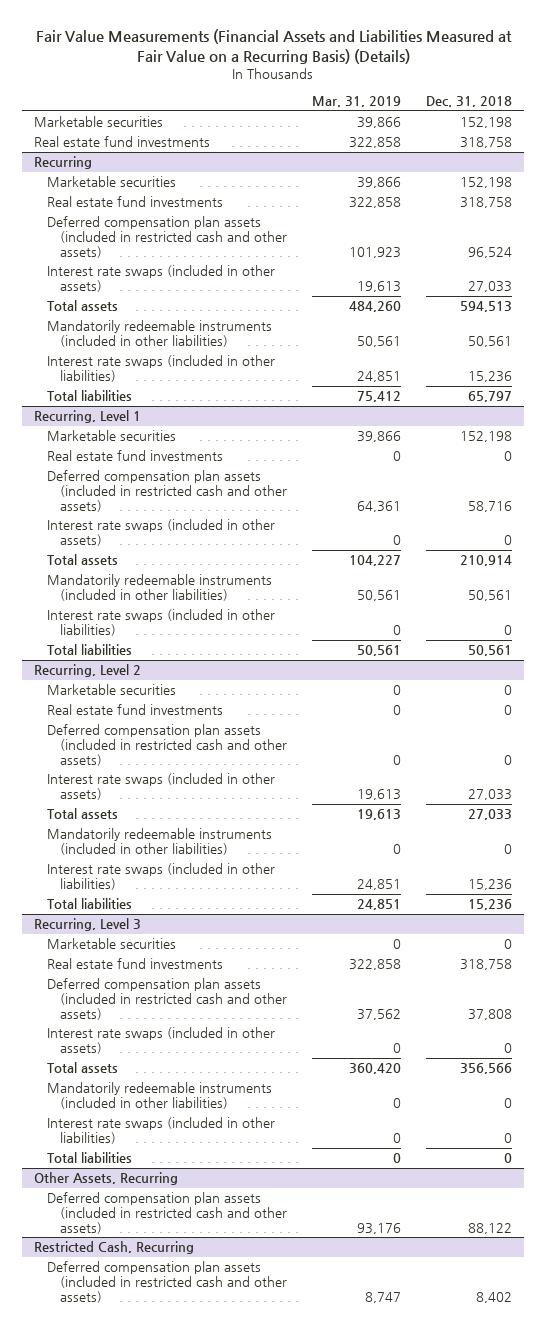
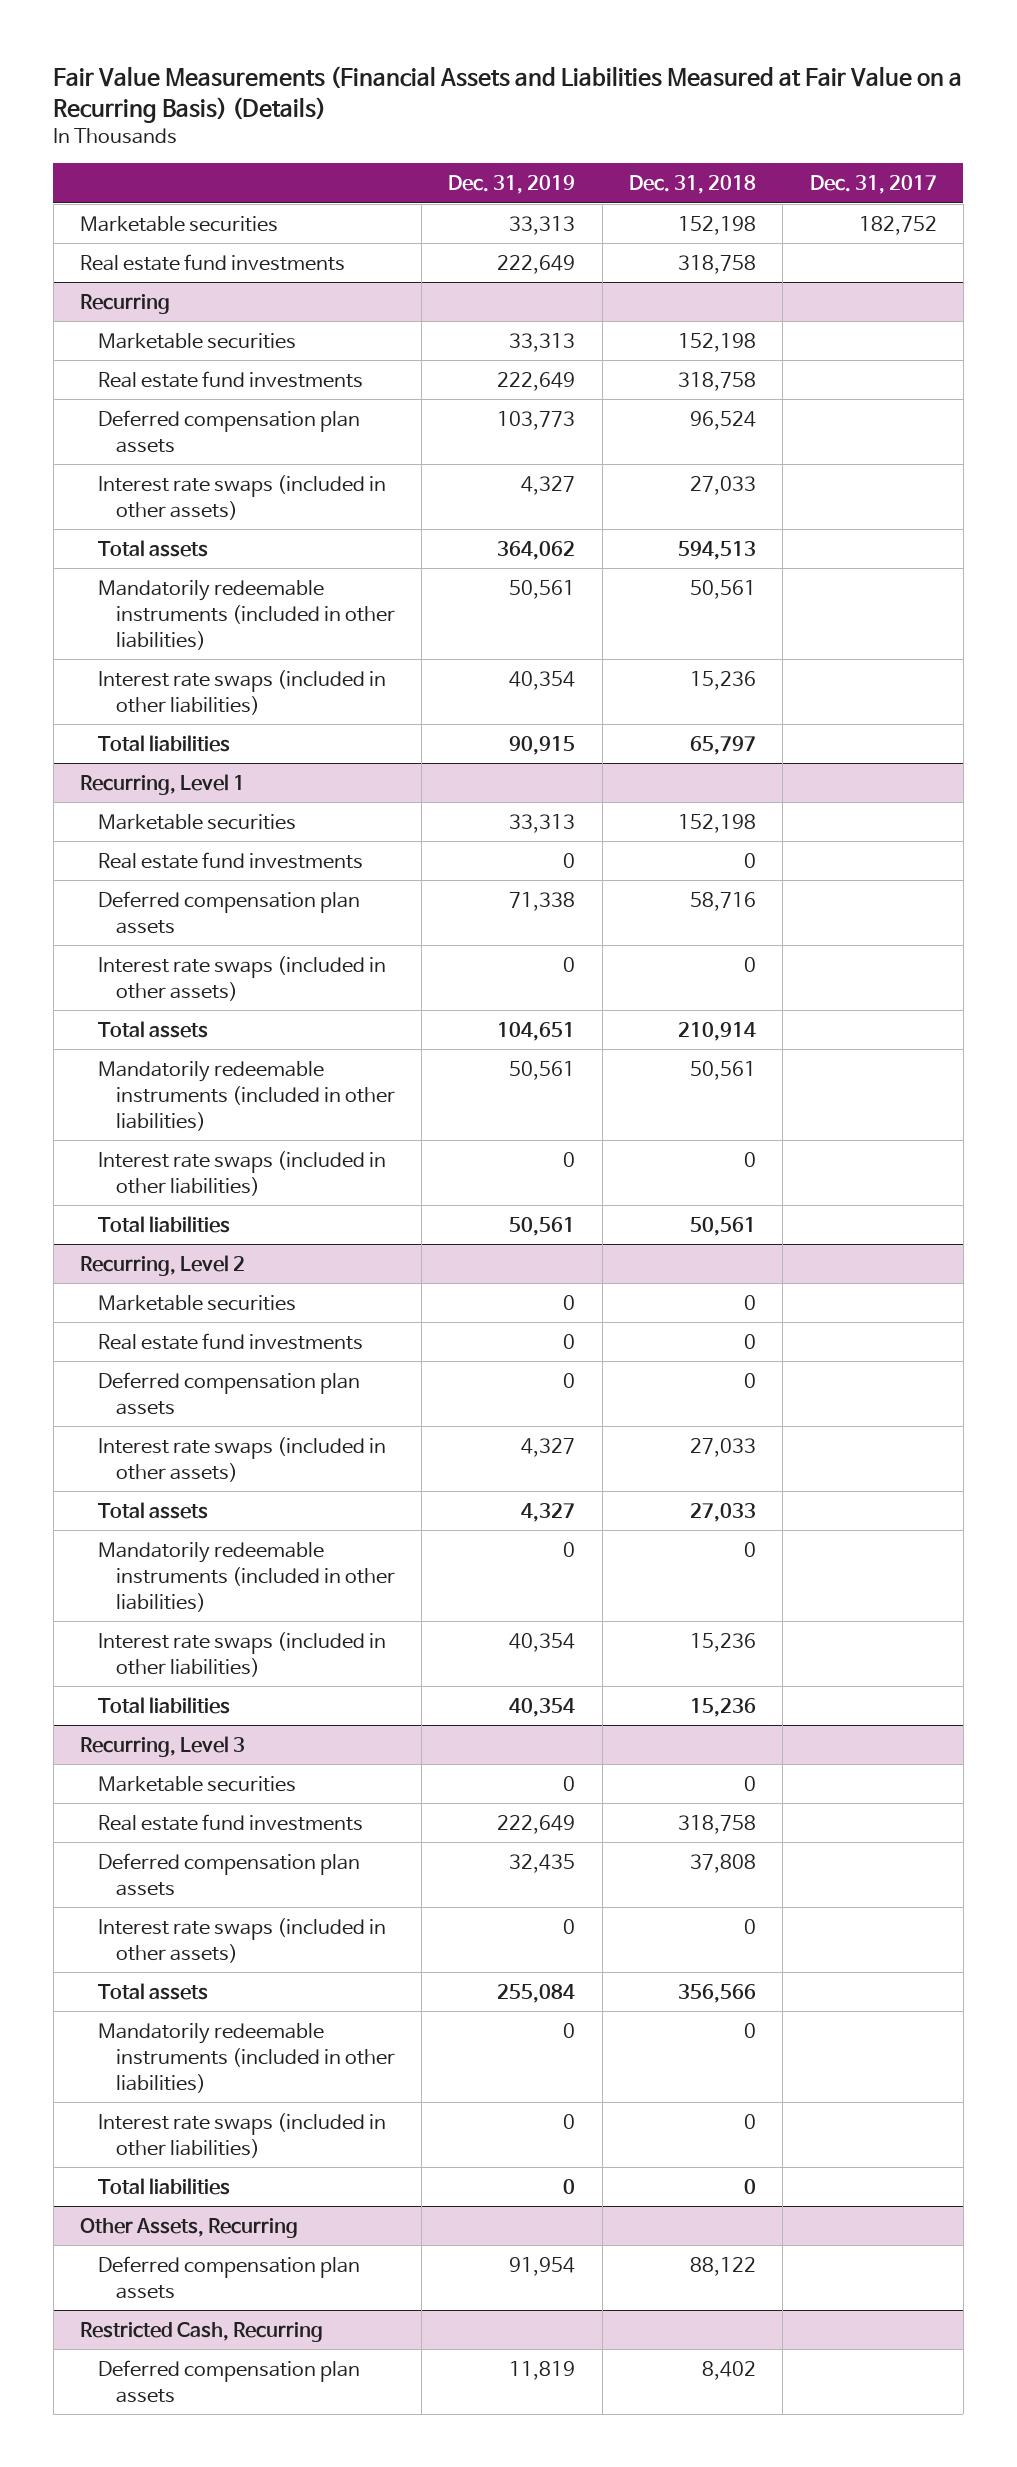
- | Mar. 31, 2019 | Dec. 31, 2018
+ | Dec. 31, 2019 | Dec. 31, 2018 | Dec. 31, 2017
@ Recurring
- Deferred compensation plan assets (included in restricted cash and other assets) | 101,923 | 96,524
+ Deferred compensation plan assets | 103,773 | 96,524 |
@ Recurring, Level 1
- Deferred compensation plan assets (included in restricted cash and other assets) | 64,361 | 58,716
+ Deferred compensation plan assets | 71,338 | 58,716 |
@ Recurring, Level 2
- Deferred compensation plan assets (included in restricted cash and other assets) | 0 | 0
+ Deferred compensation plan assets | 0 | 0 |
@ Recurring, Level 3
- Deferred compensation plan assets (included in restricted cash and other assets) | 37,562 | 37,808
+ Deferred compensation plan assets | 32,435 | 37,808 |
@ Other Assets, Recurring
- Deferred compensation plan assets (included in restricted cash and other assets) | 93,176 | 88,122
+ Deferred compensation plan assets | 91,954 | 88,122 |
@ Restricted Cash, Recurring
- Deferred compensation plan assets (included in restricted cash and other assets) | 8,747 | 8,402
+ Deferred compensation plan assets | 11,819 | 8,402 |

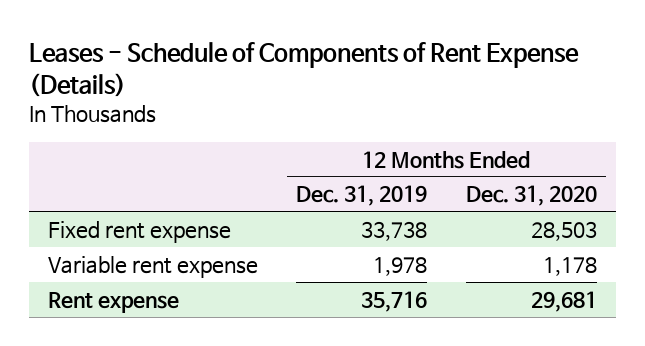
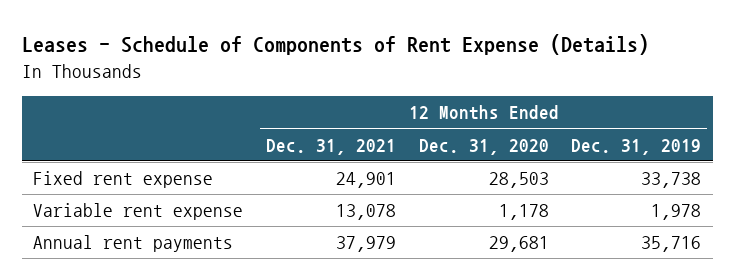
- | 12 Months Ended Dec. 31, 2019 | 12 Months Ended Dec. 31, 2020
+ | 12 Months Ended Dec. 31, 2021 | 12 Months Ended Dec. 31, 2020 | 12 Months Ended Dec. 31, 2019
- Rent expense | 35,716 | 29,681
+ Annual rent payments | 37,979 | 29,681 | 35,716

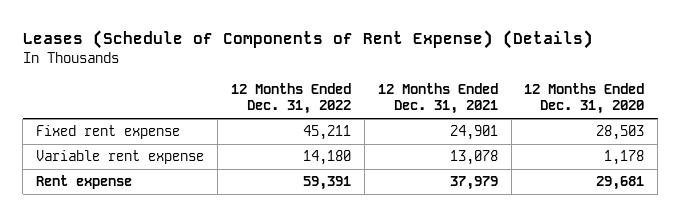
- Leases - Schedule of Components of Rent Expense (Details)
+ Leases (Schedule of Components of Rent Expense) (Details)
- | 12 Months Ended Dec. 31, 2021 | 12 Months Ended Dec. 31, 2020 | 12 Months Ended Dec. 31, 2019
+ | 12 Months Ended Dec. 31, 2022 | 12 Months Ended Dec. 31, 2021 | 12 Months Ended Dec. 31, 2020
- Annual rent payments | 37,979 | 29,681 | 35,716
+ Rent expense | 59,391 | 37,979 | 29,681

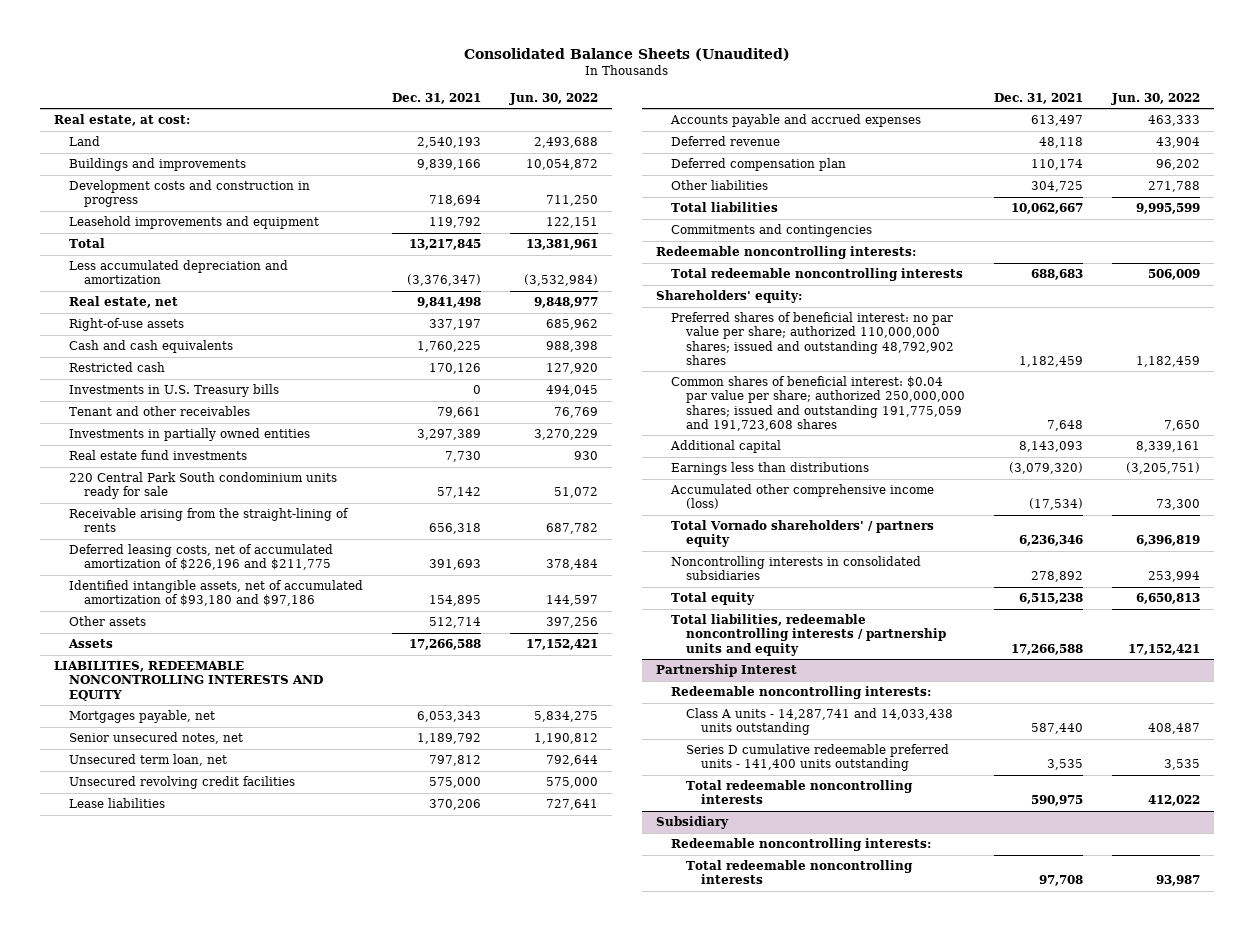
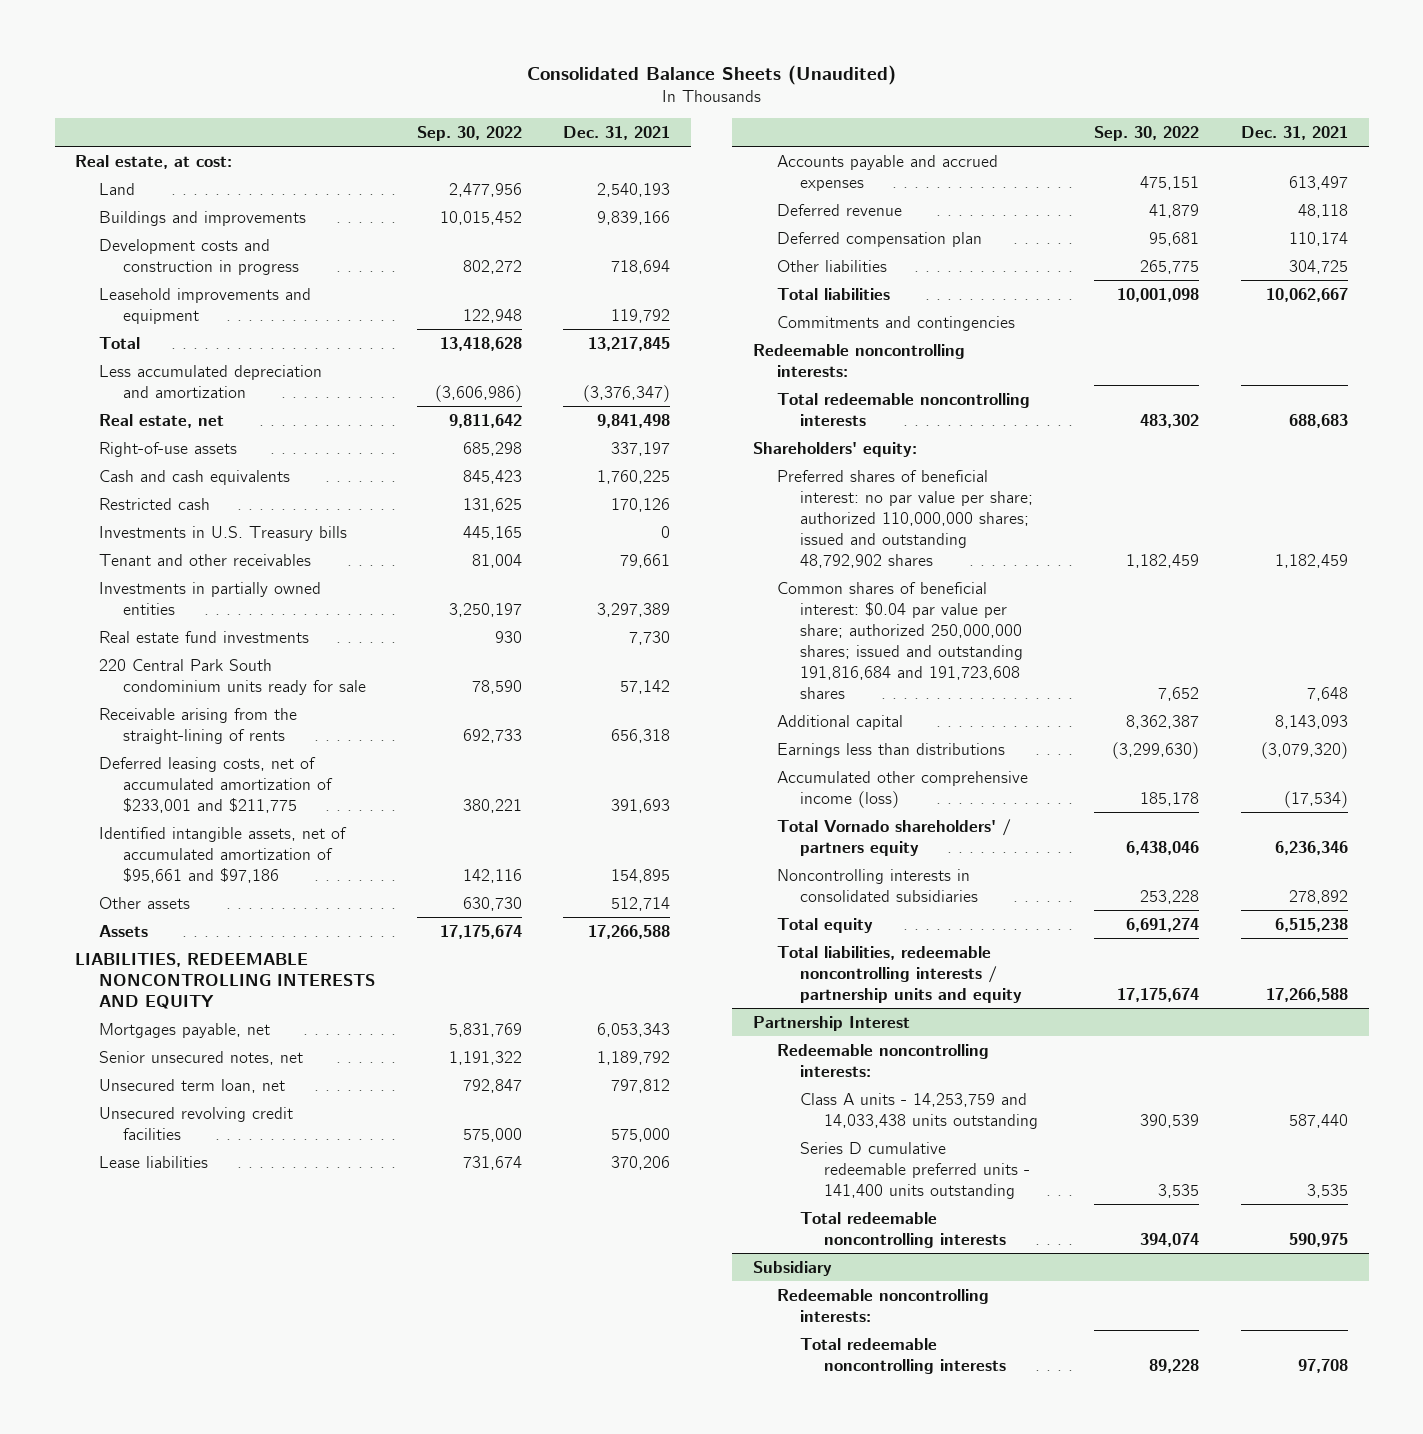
- | Dec. 31, 2021 | Jun. 30, 2022
+ | Sep. 30, 2022 | Dec. 31, 2021
- Deferred leasing costs, net of accumulated amortization of $226,196 and $211,775 | 391,693 | 378,484
- Identified intangible assets, net of accumulated amortization of $93,180 and $97,186 | 154,895 | 144,597
+ Deferred leasing costs, net of accumulated amortization of $233,001 and $211,775 | 380,221 | 391,693
+ Identified intangible assets, net of accumulated amortization of $95,661 and $97,186 | 142,116 | 154,895
- Common shares of beneficial interest: $0.04 par value per share; authorized 250,000,000 shares; issued and outstanding 191,775,059 and 191,723,608 shares | 7,648 | 7,650
+ Common shares of beneficial interest: $0.04 par value per share; authorized 250,000,000 shares; issued and outstanding 191,816,684 and 191,723,608 shares | 7,652 | 7,648
@ Partnership Interest
- Class A units - 14,287,741 and 14,033,438 units outstanding | 587,440 | 408,487
+ Class A units - 14,253,759 and 14,033,438 units outstanding | 390,539 | 587,440

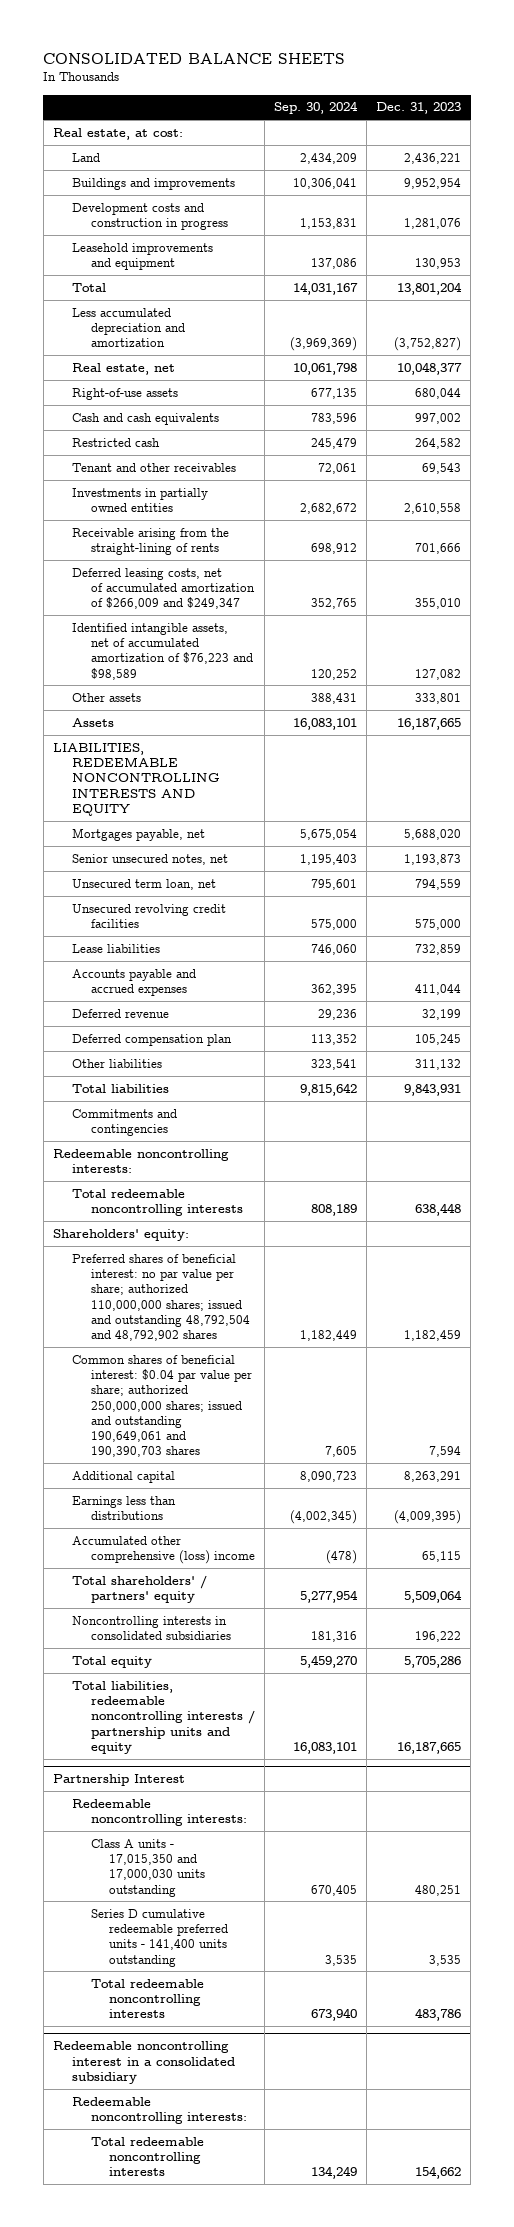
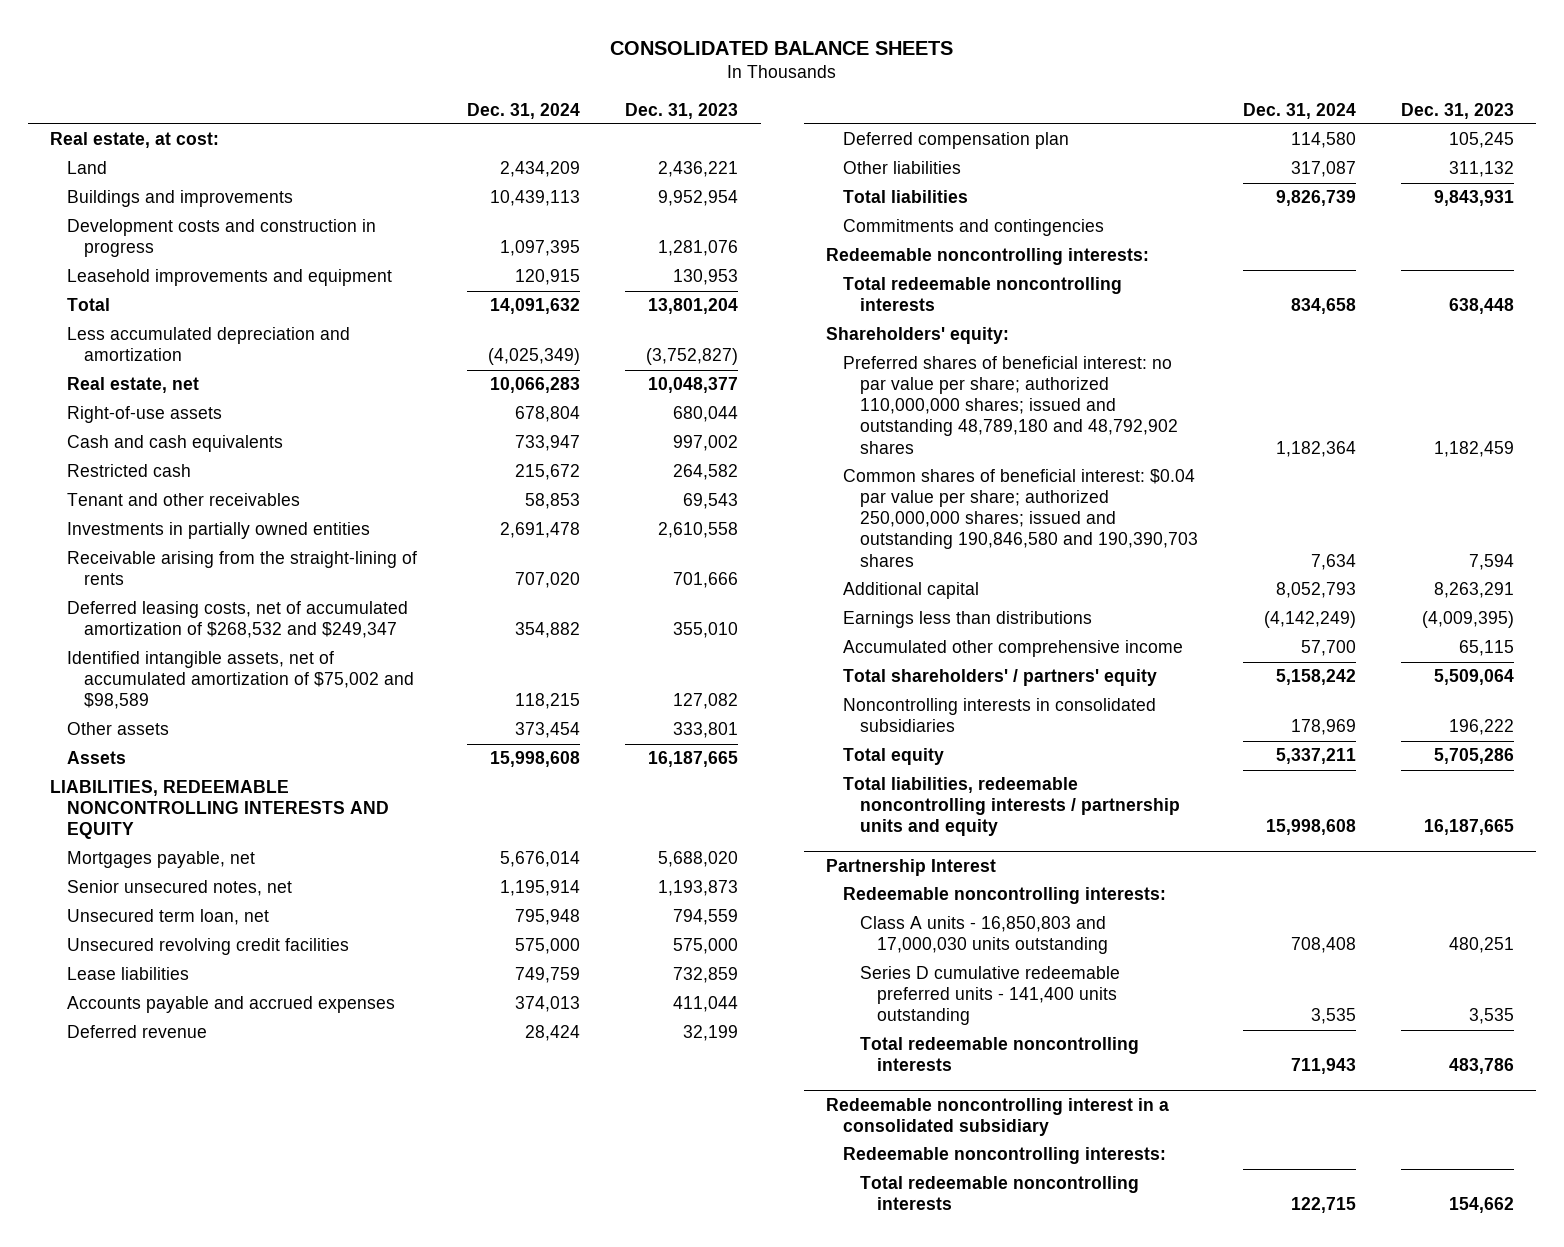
- | Sep. 30, 2024 | Dec. 31, 2023
+ | Dec. 31, 2024 | Dec. 31, 2023
- Deferred leasing costs, net of accumulated amortization of $266,009 and $249,347 | 352,765 | 355,010
- Identified intangible assets, net of accumulated amortization of $76,223 and $98,589 | 120,252 | 127,082
+ Deferred leasing costs, net of accumulated amortization of $268,532 and $249,347 | 354,882 | 355,010
+ Identified intangible assets, net of accumulated amortization of $75,002 and $98,589 | 118,215 | 127,082
- Preferred shares of beneficial interest: no par value per share; authorized 110,000,000 shares; issued and outstanding 48,792,504 and 48,792,902 shares | 1,182,449 | 1,182,459
- Common shares of beneficial interest: $0.04 par value per share; authorized 250,000,000 shares; issued and outstanding 190,649,061 and 190,390,703 shares | 7,605 | 7,594
+ Preferred shares of beneficial interest: no par value per share; authorized 110,000,000 shares; issued and outstanding 48,789,180 and 48,792,902 shares | 1,182,364 | 1,182,459
+ Common shares of beneficial interest: $0.04 par value per share; authorized 250,000,000 shares; issued and outstanding 190,846,580 and 190,390,703 shares | 7,634 | 7,594
- Accumulated other comprehensive (loss) income | (478) | 65,115
+ Accumulated other comprehensive income | 57,700 | 65,115
@ Partnership Interest
- Class A units - 17,015,350 and 17,000,030 units outstanding | 670,405 | 480,251
+ Class A units - 16,850,803 and 17,000,030 units outstanding | 708,408 | 480,251

